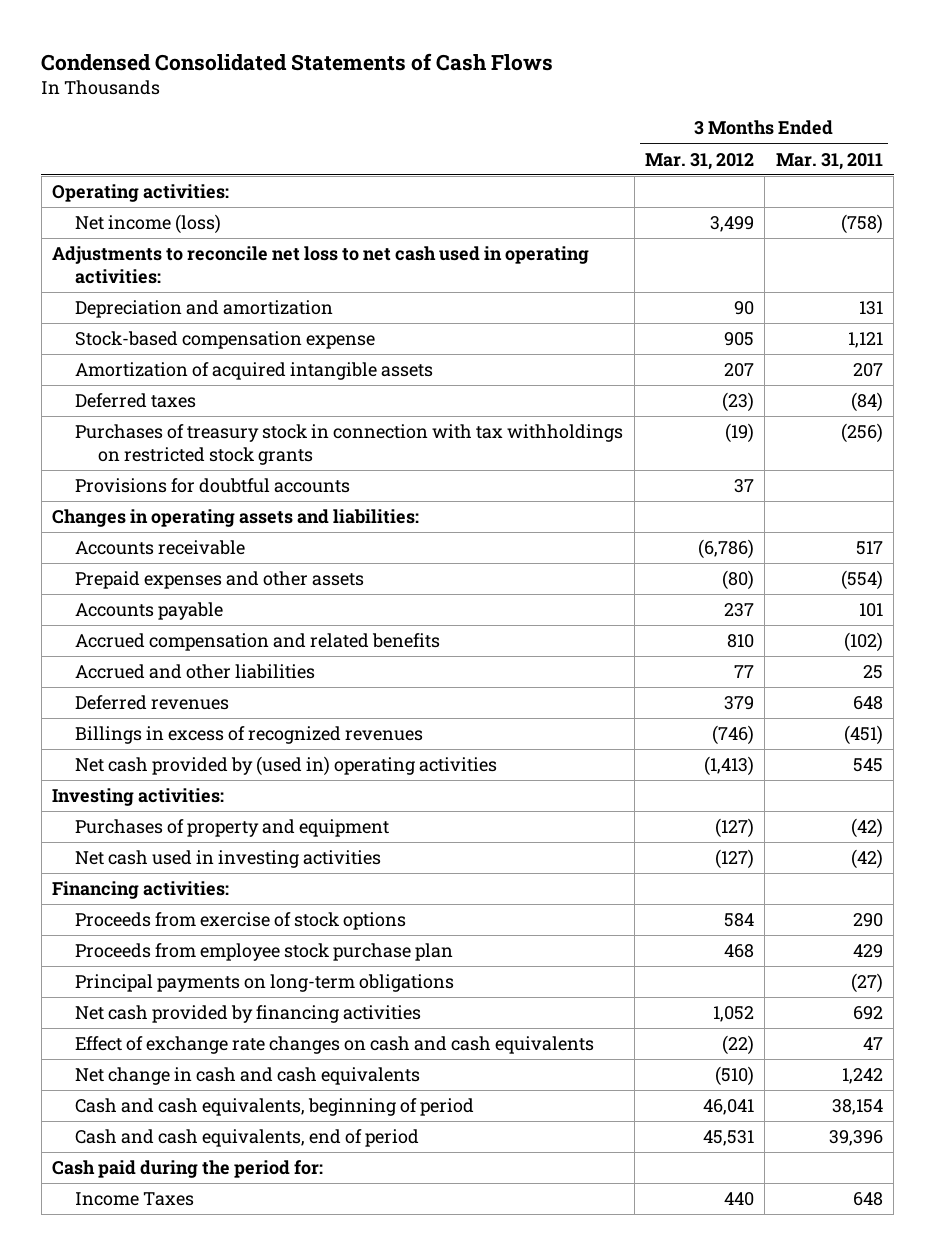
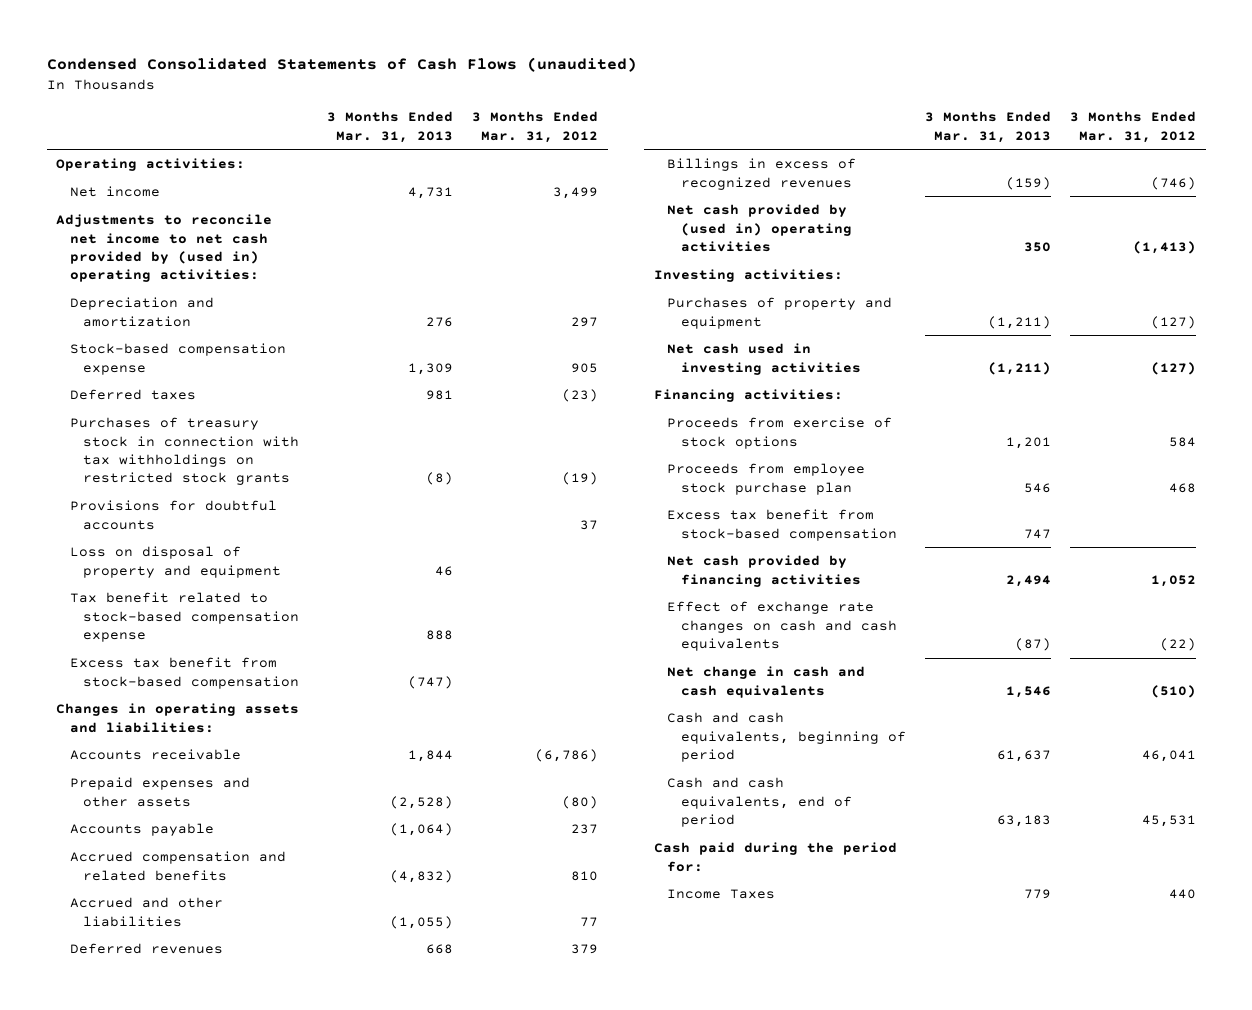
- Condensed Consolidated Statements of Cash Flows
+ Condensed Consolidated Statements of Cash Flows (unaudited)
- | 3 Months Ended Mar. 31, 2012 | 3 Months Ended Mar. 31, 2011
+ | 3 Months Ended Mar. 31, 2013 | 3 Months Ended Mar. 31, 2012
- Net income (loss) | 3,499 | (758)
- Adjustments to reconcile net loss to net cash used in operating activities:
- Depreciation and amortization | 90 | 131
+ Net income | 4,731 | 3,499
+ Adjustments to reconcile net income to net cash provided by (used in) operating activities:
+ Depreciation and amortization | 276 | 297
- Amortization of acquired intangible assets | 207 | 207
+ Loss on disposal of property and equipment | 46 |
+ Tax benefit related to stock-based compensation expense | 888 |
+ Excess tax benefit from stock-based compensation | (747) |
- Principal payments on long-term obligations | | (27)
+ Excess tax benefit from stock-based compensation | 747 |

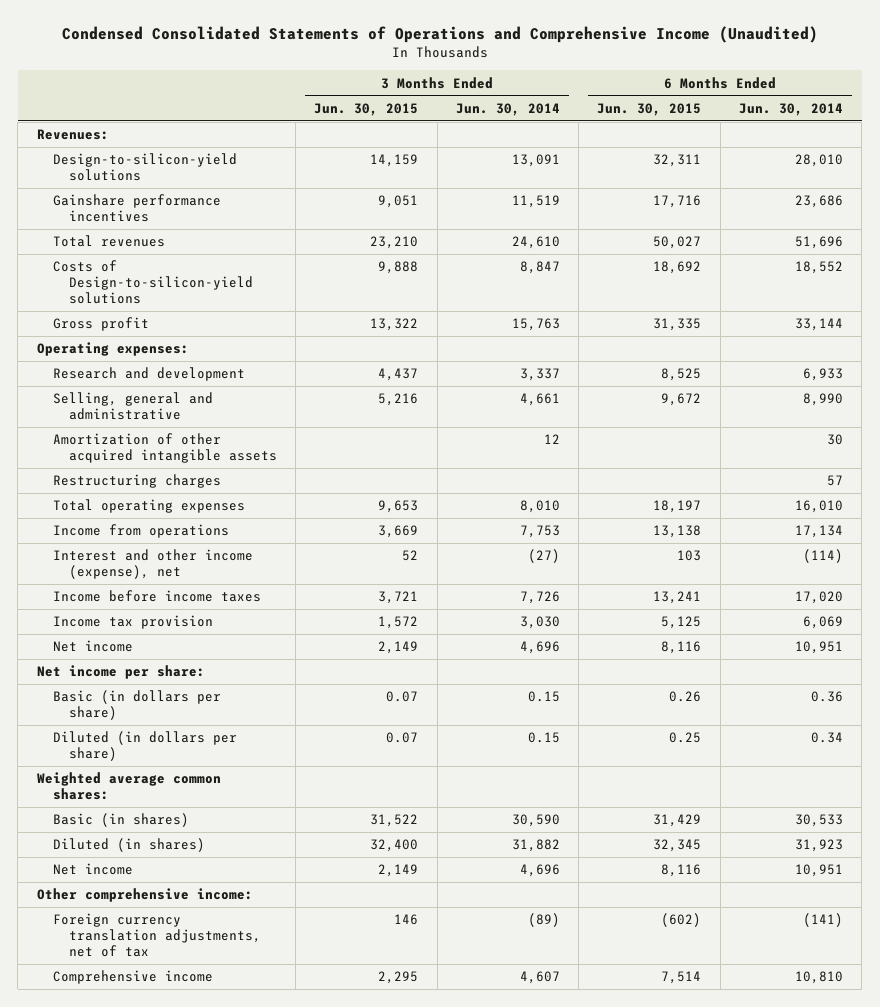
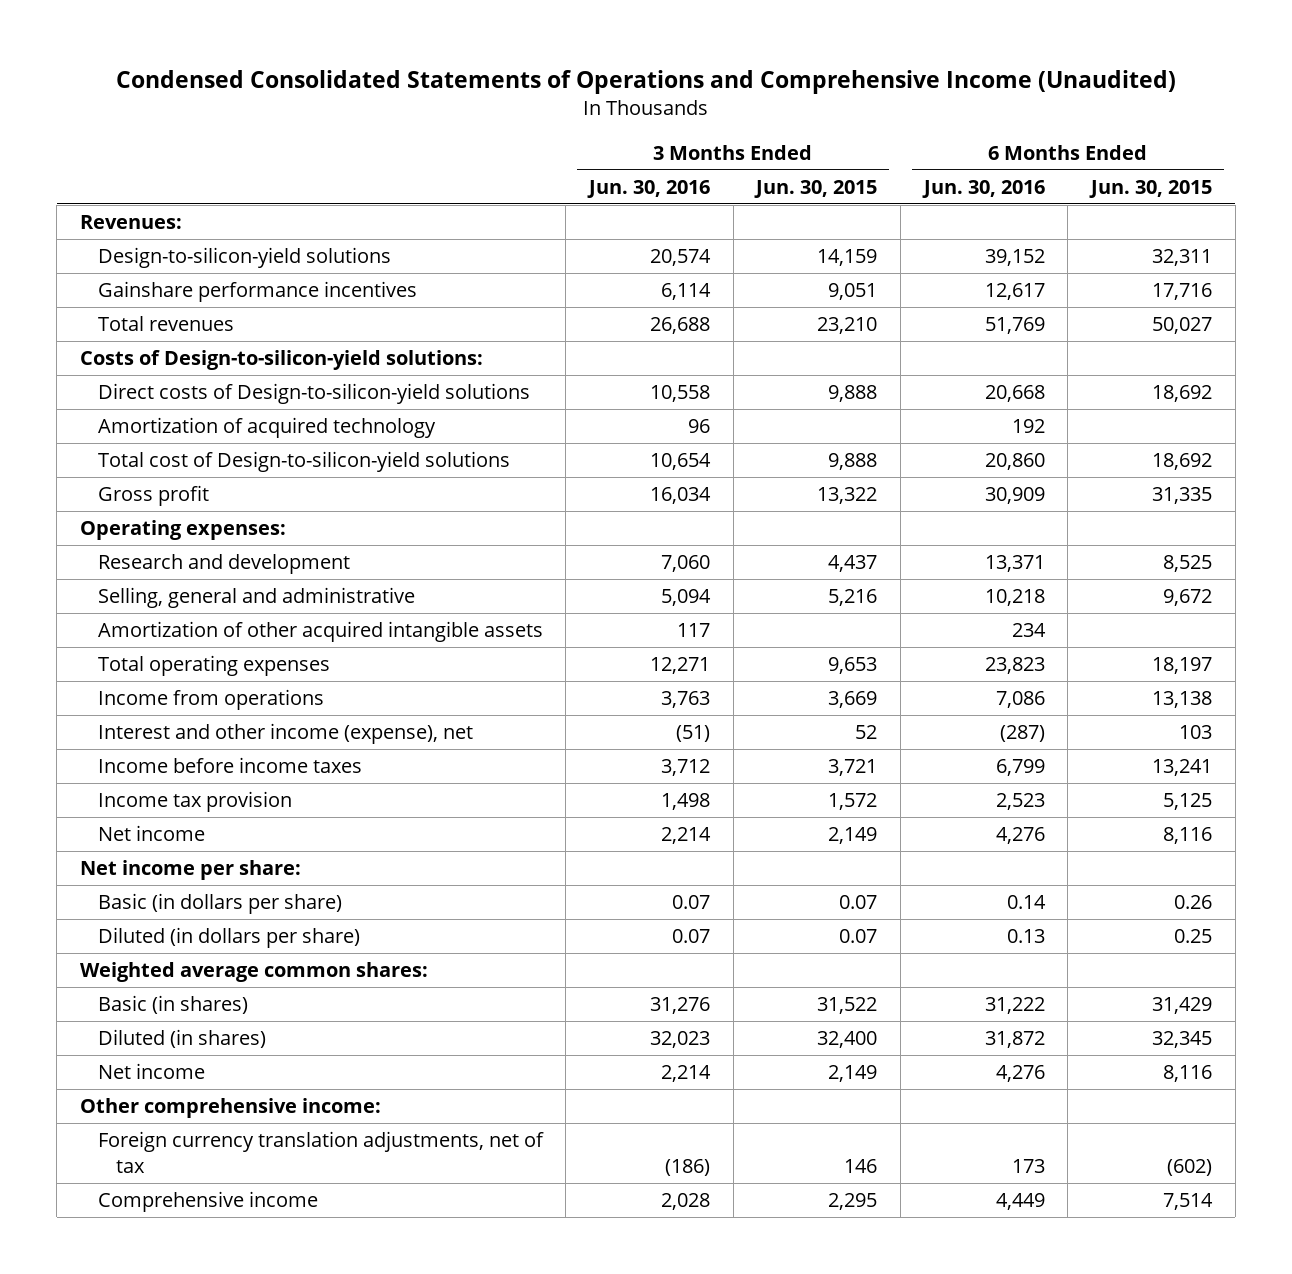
- | 3 Months Ended Jun. 30, 2015 | 3 Months Ended Jun. 30, 2014 | 6 Months Ended Jun. 30, 2015 | 6 Months Ended Jun. 30, 2014
+ | 3 Months Ended Jun. 30, 2016 | 3 Months Ended Jun. 30, 2015 | 6 Months Ended Jun. 30, 2016 | 6 Months Ended Jun. 30, 2015
- Costs of Design-to-silicon-yield solutions | 9,888 | 8,847 | 18,692 | 18,552
+ Costs of Design-to-silicon-yield solutions:
+ Direct costs of Design-to-silicon-yield solutions | 10,558 | 9,888 | 20,668 | 18,692
+ Amortization of acquired technology | 96 | | 192 |
+ Total cost of Design-to-silicon-yield solutions | 10,654 | 9,888 | 20,860 | 18,692
- Restructuring charges | | | | 57

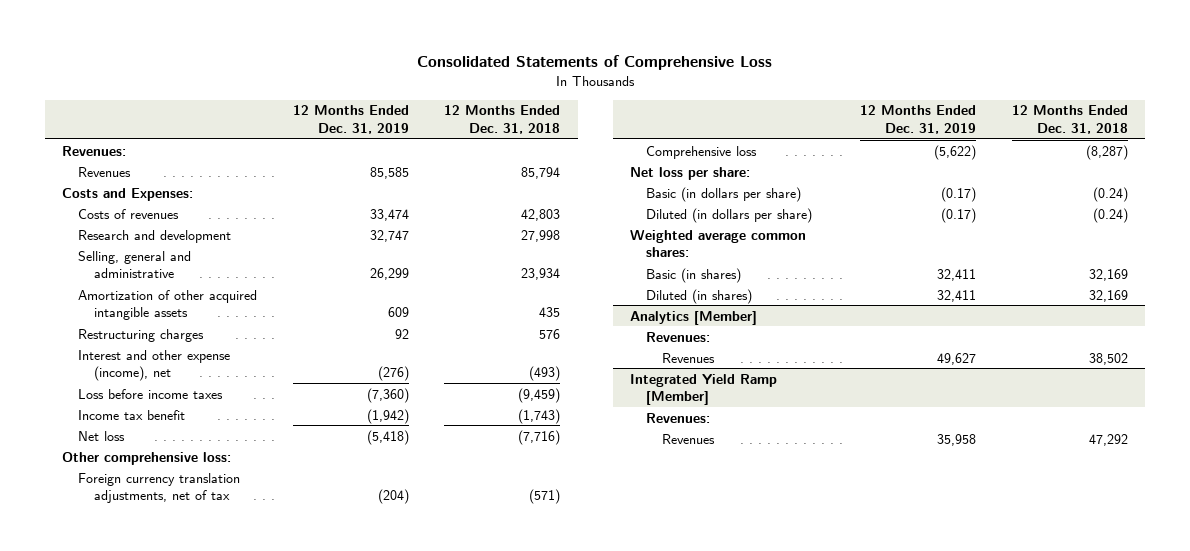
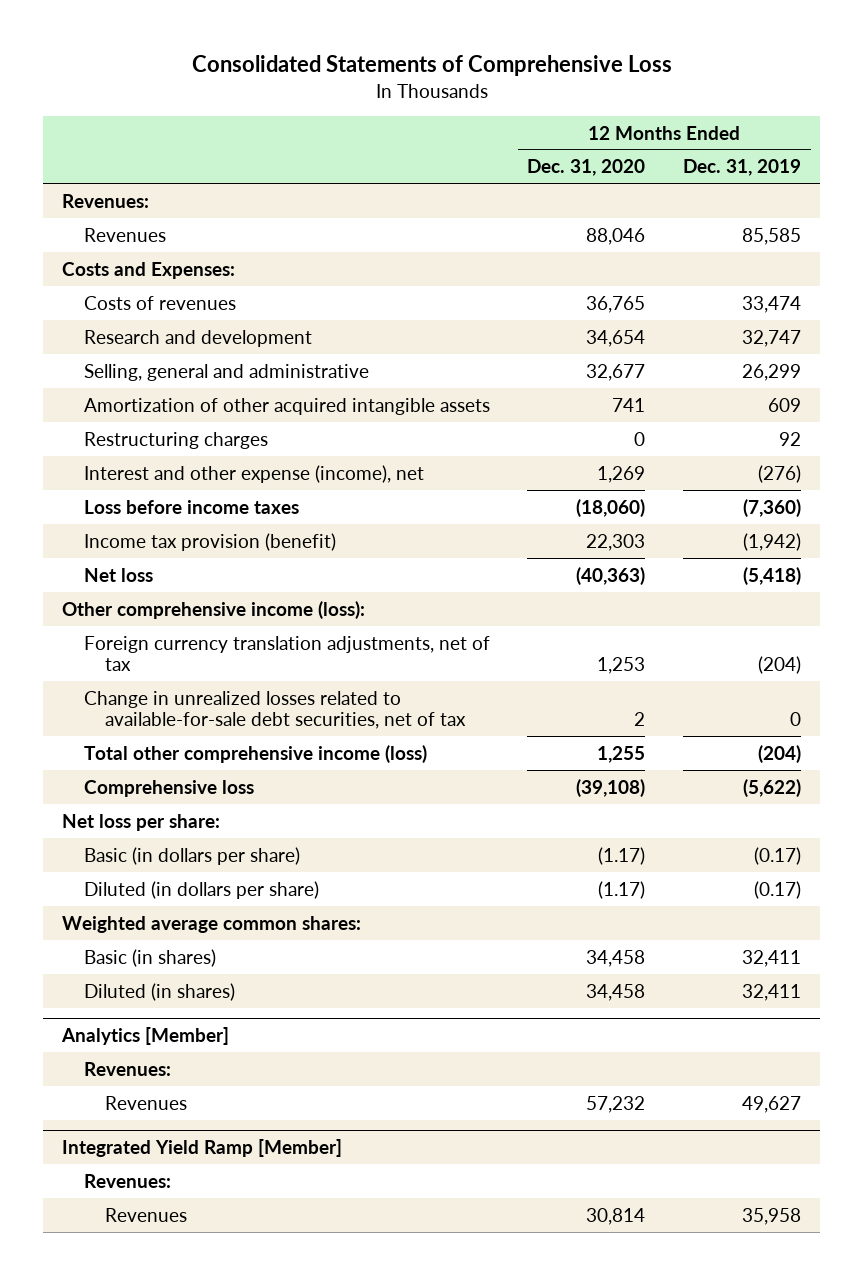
- | 12 Months Ended Dec. 31, 2019 | 12 Months Ended Dec. 31, 2018
+ | 12 Months Ended Dec. 31, 2020 | 12 Months Ended Dec. 31, 2019
- Income tax benefit | (1,942) | (1,743)
+ Income tax provision (benefit) | 22,303 | (1,942)
- Other comprehensive loss:
+ Other comprehensive income (loss):
+ Change in unrealized losses related to available-for-sale debt securities, net of tax | 2 | 0
+ Total other comprehensive income (loss) | 1,255 | (204)

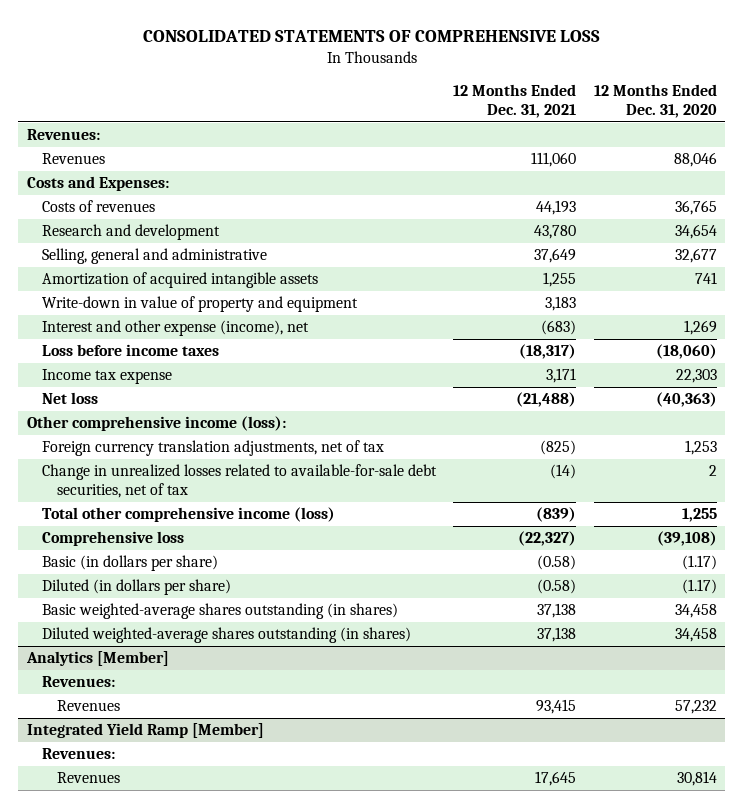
- Consolidated Statements of Comprehensive Loss
+ CONSOLIDATED STATEMENTS OF COMPREHENSIVE LOSS
- | 12 Months Ended Dec. 31, 2020 | 12 Months Ended Dec. 31, 2019
+ | 12 Months Ended Dec. 31, 2021 | 12 Months Ended Dec. 31, 2020
- Amortization of other acquired intangible assets | 741 | 609
- Restructuring charges | 0 | 92
+ Amortization of acquired intangible assets | 1,255 | 741
+ Write-down in value of property and equipment | 3,183 |
- Income tax provision (benefit) | 22,303 | (1,942)
+ Income tax expense | 3,171 | 22,303
- Net loss per share:
- Weighted average common shares:
- Basic (in shares) | 34,458 | 32,411
- Diluted (in shares) | 34,458 | 32,411
+ Basic weighted-average shares outstanding (in shares) | 37,138 | 34,458
+ Diluted weighted-average shares outstanding (in shares) | 37,138 | 34,458

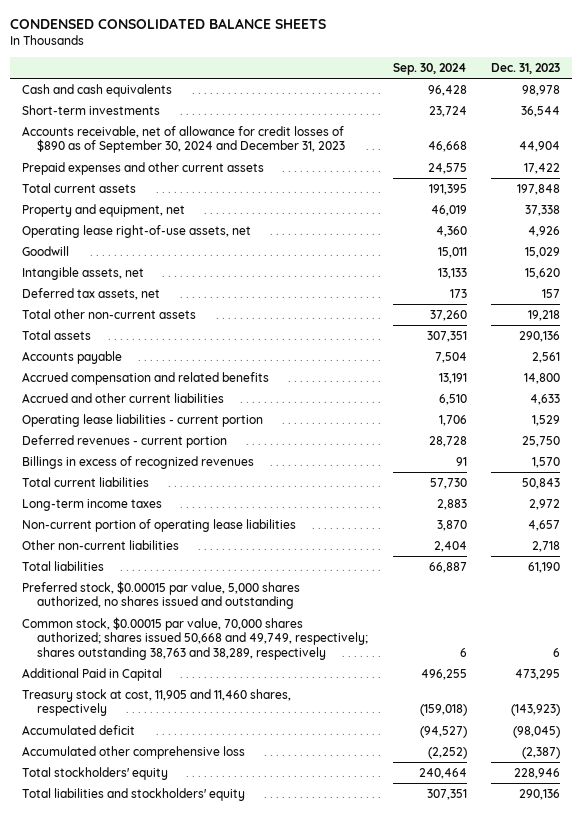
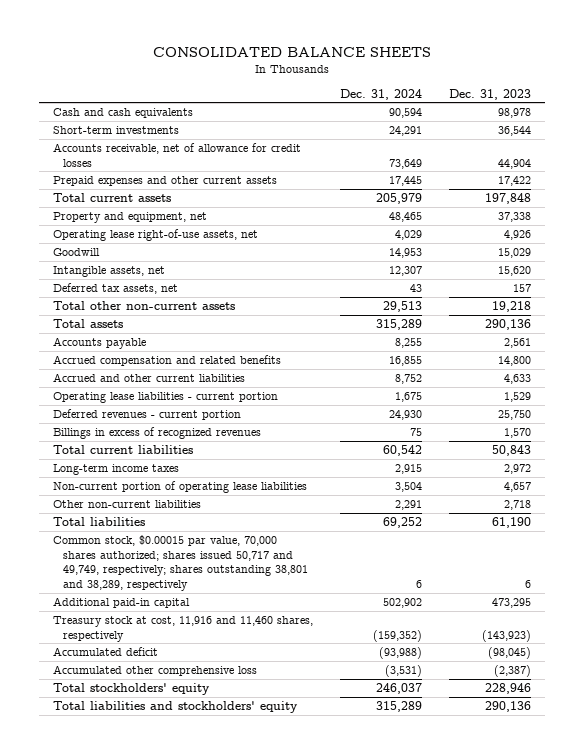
- CONDENSED CONSOLIDATED BALANCE SHEETS
+ CONSOLIDATED BALANCE SHEETS
- | Sep. 30, 2024 | Dec. 31, 2023
+ | Dec. 31, 2024 | Dec. 31, 2023
- Accounts receivable, net of allowance for credit losses of $890 as of September 30, 2024 and December 31, 2023 | 46,668 | 44,904
+ Accounts receivable, net of allowance for credit losses | 73,649 | 44,904
- Preferred stock, $0.00015 par value, 5,000 shares authorized, no shares issued and outstanding
- Common stock, $0.00015 par value, 70,000 shares authorized; shares issued 50,668 and 49,749, respectively; shares outstanding 38,763 and 38,289, respectively | 6 | 6
- Additional Paid in Capital | 496,255 | 473,295
- Treasury stock at cost, 11,905 and 11,460 shares, respectively | (159,018) | (143,923)
+ Common stock, $0.00015 par value, 70,000 shares authorized; shares issued 50,717 and 49,749, respectively; shares outstanding 38,801 and 38,289, respectively | 6 | 6
+ Additional paid-in capital | 502,902 | 473,295
+ Treasury stock at cost, 11,916 and 11,460 shares, respectively | (159,352) | (143,923)

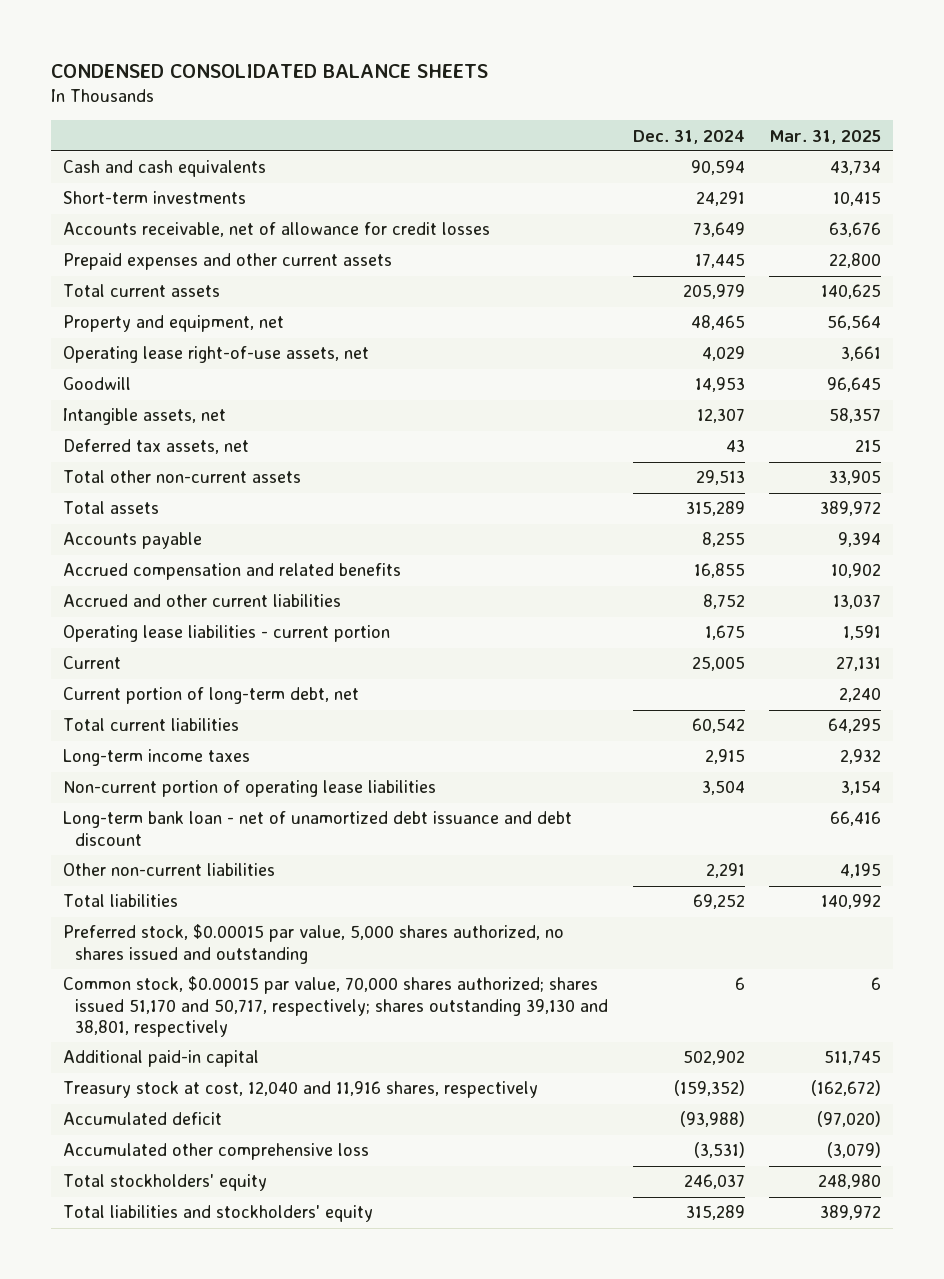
- CONSOLIDATED BALANCE SHEETS
+ CONDENSED CONSOLIDATED BALANCE SHEETS
- | Dec. 31, 2024 | Dec. 31, 2023
+ | Dec. 31, 2024 | Mar. 31, 2025
- Deferred revenues - current portion | 24,930 | 25,750
- Billings in excess of recognized revenues | 75 | 1,570
+ Current | 25,005 | 27,131
+ Current portion of long-term debt, net | | 2,240
+ Long-term bank loan - net of unamortized debt issuance and debt discount | | 66,416
- Common stock, $0.00015 par value, 70,000 shares authorized; shares issued 50,717 and 49,749, respectively; shares outstanding 38,801 and 38,289, respectively | 6 | 6
+ Preferred stock, $0.00015 par value, 5,000 shares authorized, no shares issued and outstanding
+ Common stock, $0.00015 par value, 70,000 shares authorized; shares issued 51,170 and 50,717, respectively; shares outstanding 39,130 and 38,801, respectively | 6 | 6
- Treasury stock at cost, 11,916 and 11,460 shares, respectively | (159,352) | (143,923)
+ Treasury stock at cost, 12,040 and 11,916 shares, respectively | (159,352) | (162,672)

